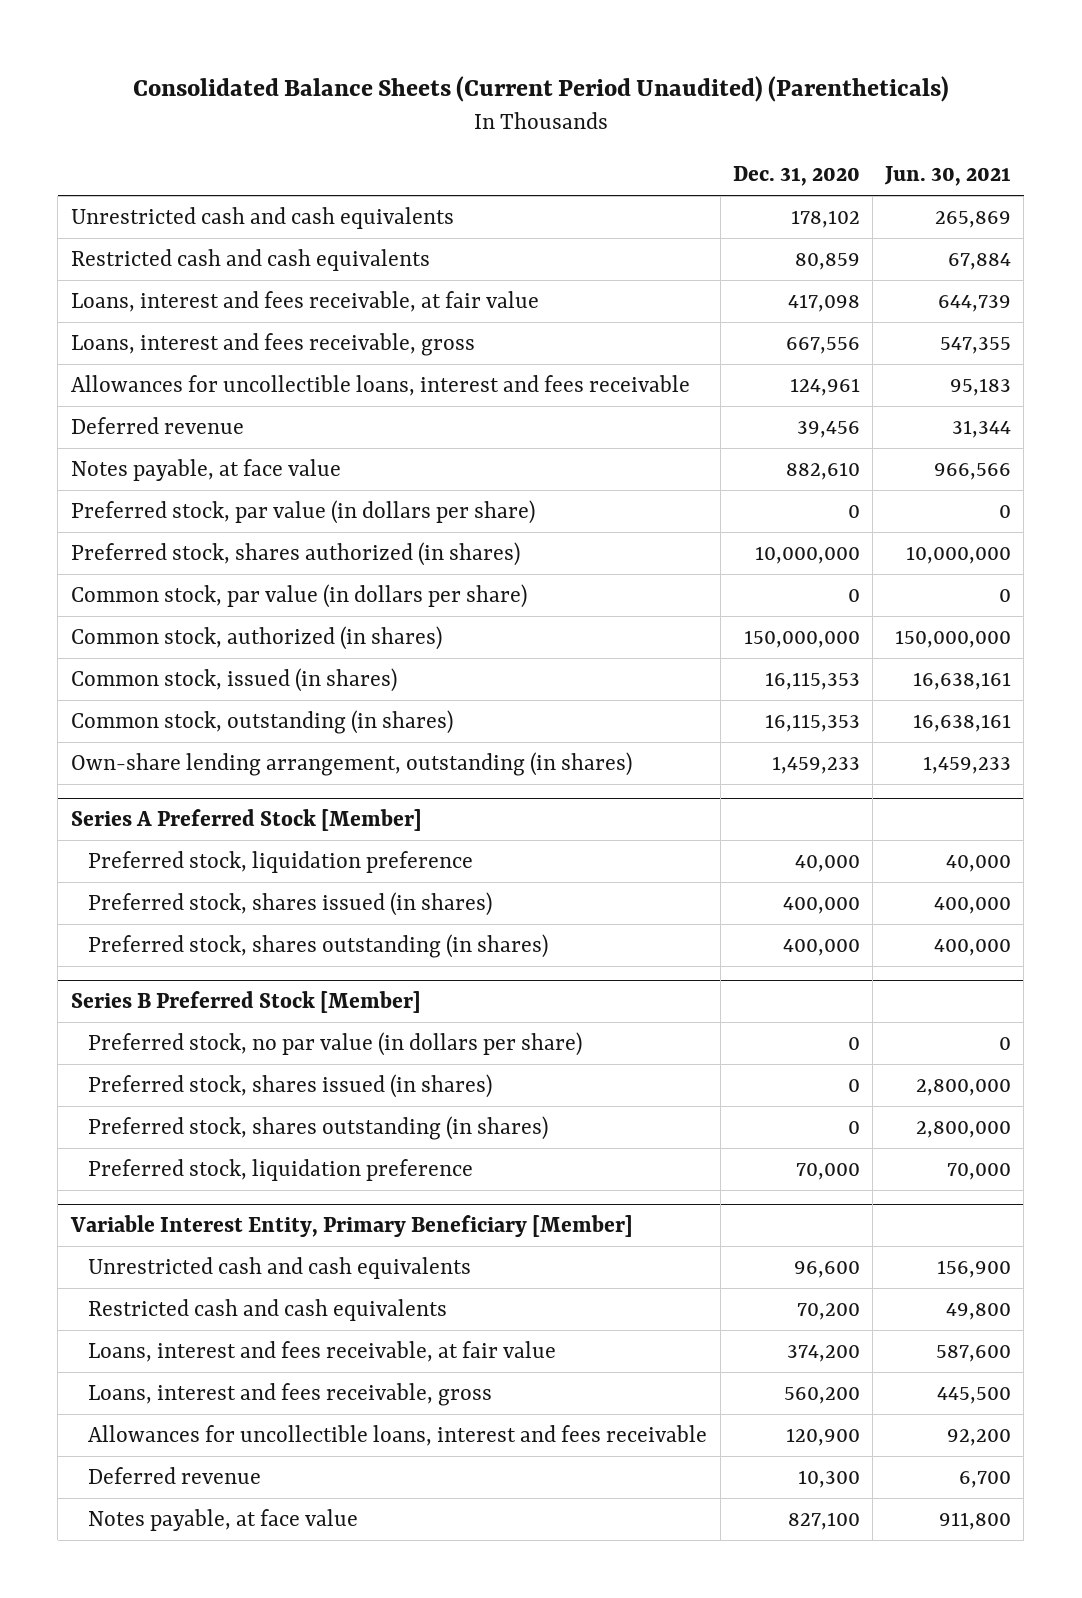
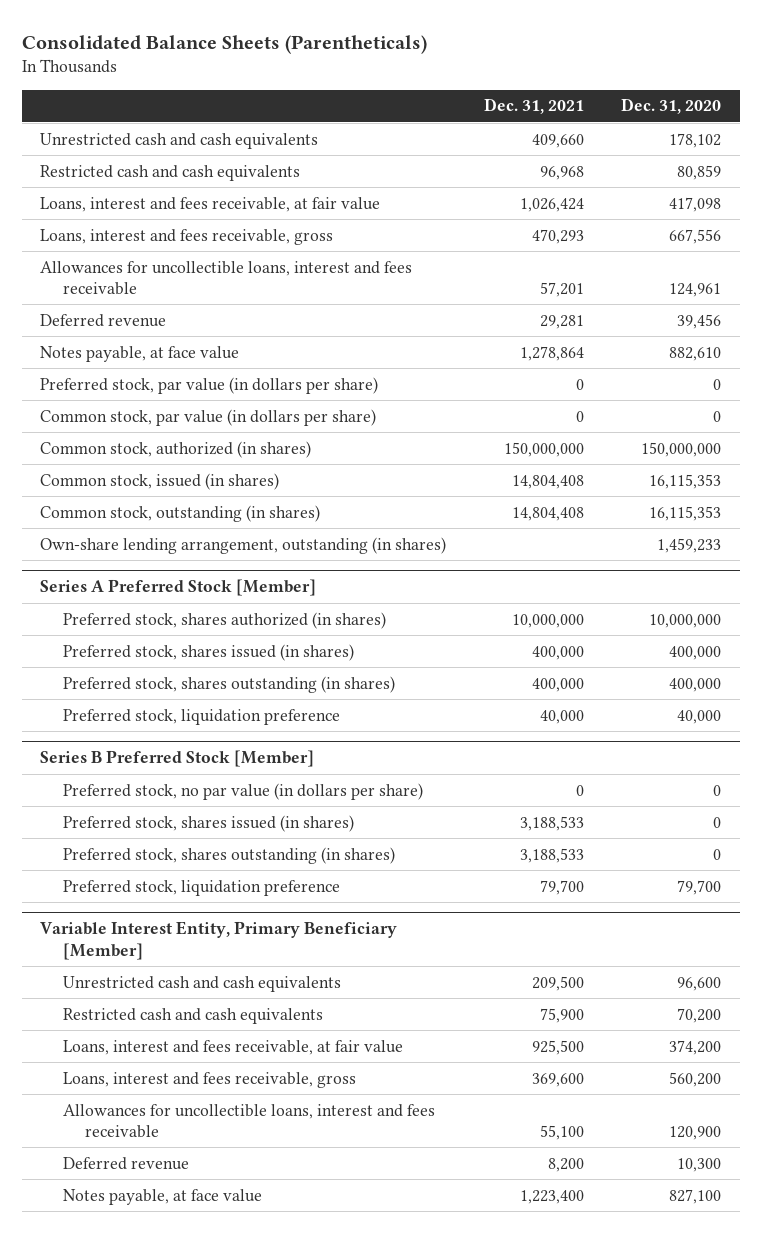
- Consolidated Balance Sheets (Current Period Unaudited) (Parentheticals)
+ Consolidated Balance Sheets (Parentheticals)
- | Dec. 31, 2020 | Jun. 30, 2021
+ | Dec. 31, 2021 | Dec. 31, 2020
- Preferred stock, shares authorized (in shares) | 10,000,000 | 10,000,000
@ Series A Preferred Stock [Member]
+ Preferred stock, shares authorized (in shares) | 10,000,000 | 10,000,000
moved down: Preferred stock, liquidation preference | 40,000 | 40,000
@ Series B Preferred Stock [Member]
- Preferred stock, liquidation preference | 70,000 | 70,000
+ Preferred stock, liquidation preference | 79,700 | 79,700

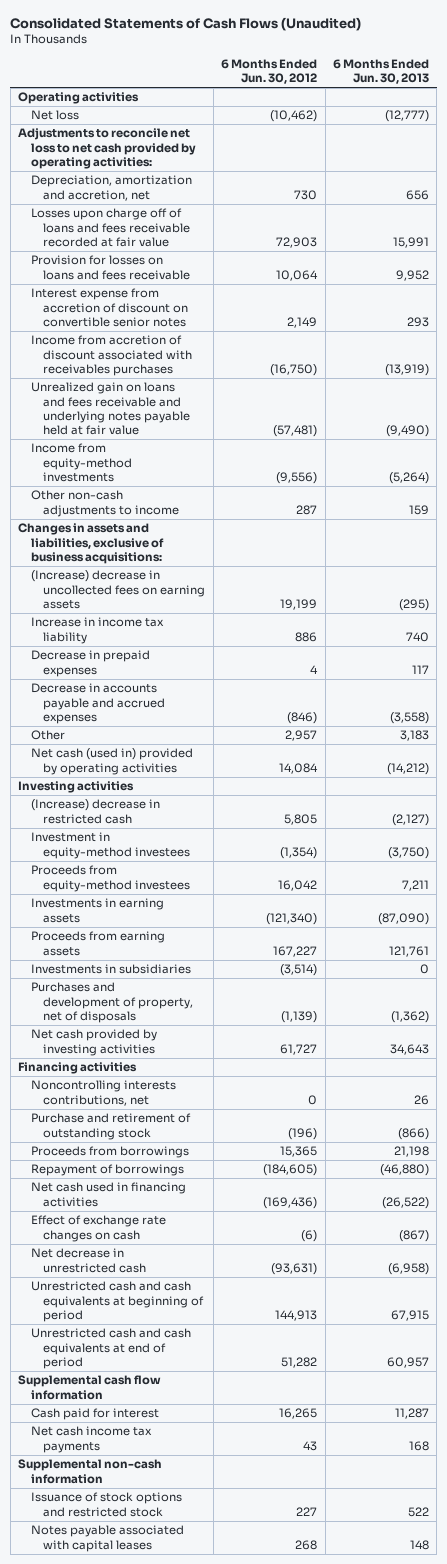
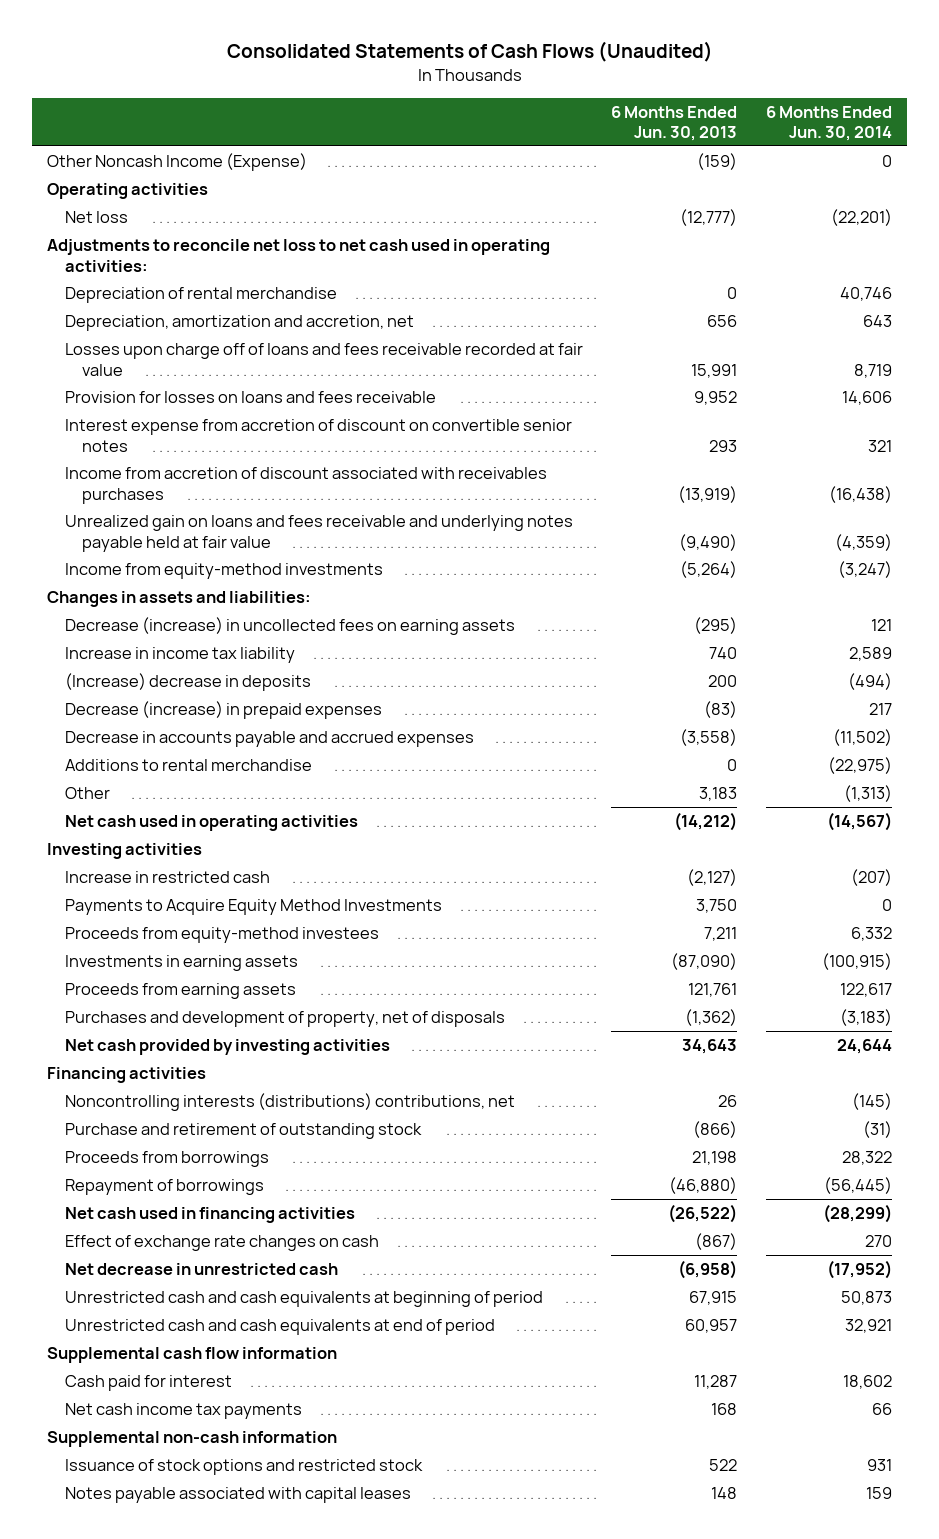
- | 6 Months Ended Jun. 30, 2012 | 6 Months Ended Jun. 30, 2013
+ | 6 Months Ended Jun. 30, 2013 | 6 Months Ended Jun. 30, 2014
+ Other Noncash Income (Expense) | (159) | 0
- Adjustments to reconcile net loss to net cash provided by operating activities:
+ Adjustments to reconcile net loss to net cash used in operating activities:
+ Depreciation of rental merchandise | 0 | 40,746
- Other non-cash adjustments to income | 287 | 159
- Changes in assets and liabilities, exclusive of business acquisitions:
- (Increase) decrease in uncollected fees on earning assets | 19,199 | (295)
+ Changes in assets and liabilities:
+ Decrease (increase) in uncollected fees on earning assets | (295) | 121
- Decrease in prepaid expenses | 4 | 117
+ (Increase) decrease in deposits | 200 | (494)
+ Decrease (increase) in prepaid expenses | (83) | 217
+ Additions to rental merchandise | 0 | (22,975)
- Net cash (used in) provided by operating activities | 14,084 | (14,212)
+ Net cash used in operating activities | (14,212) | (14,567)
- (Increase) decrease in restricted cash | 5,805 | (2,127)
- Investment in equity-method investees | (1,354) | (3,750)
+ Increase in restricted cash | (2,127) | (207)
+ Payments to Acquire Equity Method Investments | 3,750 | 0
- Investments in subsidiaries | (3,514) | 0
- Noncontrolling interests contributions, net | 0 | 26
+ Noncontrolling interests (distributions) contributions, net | 26 | (145)

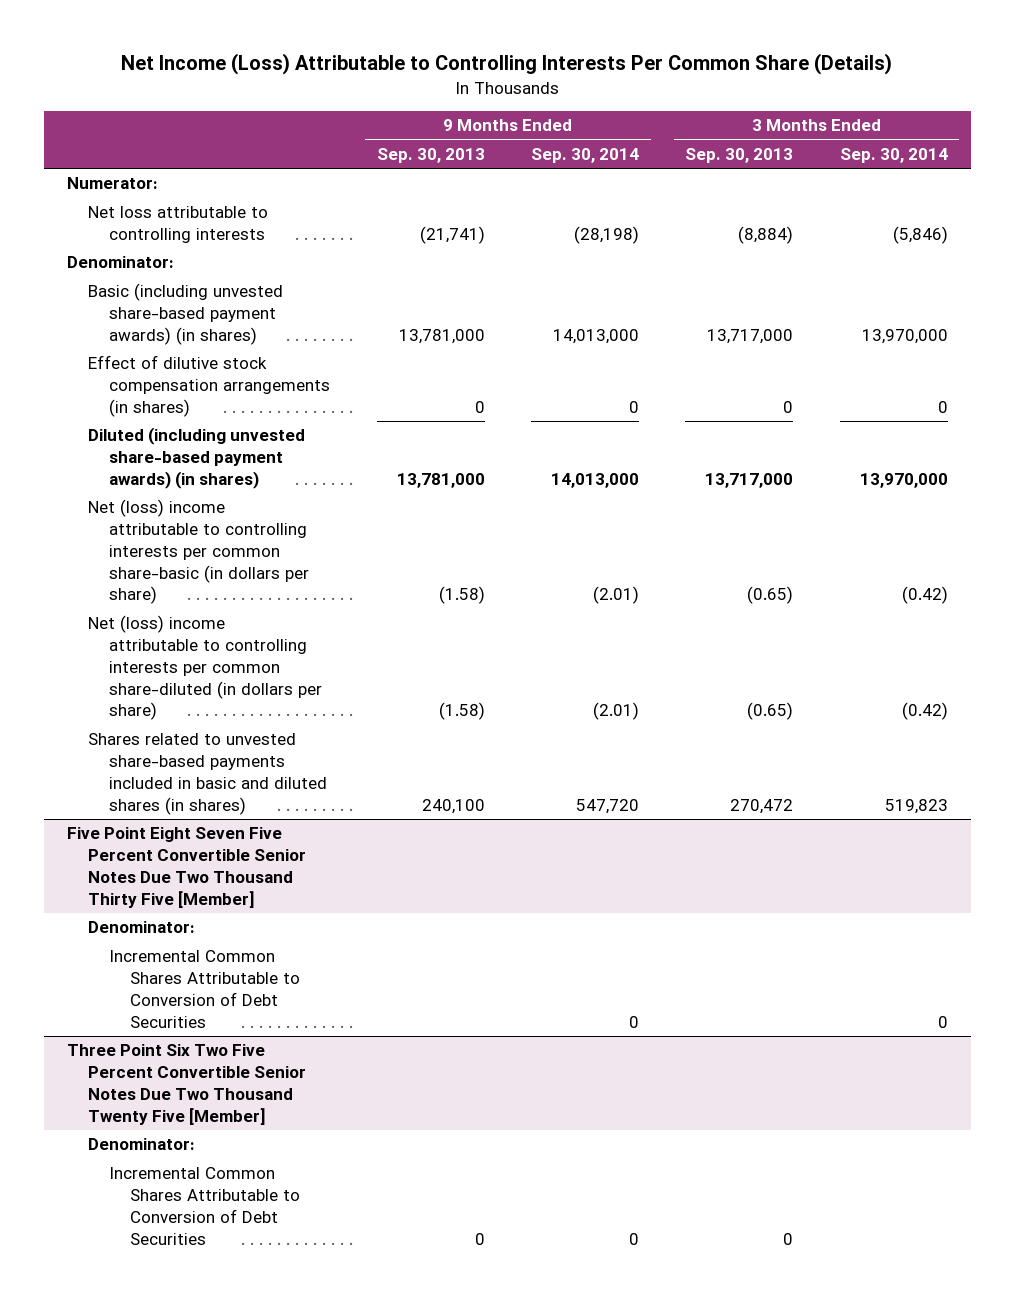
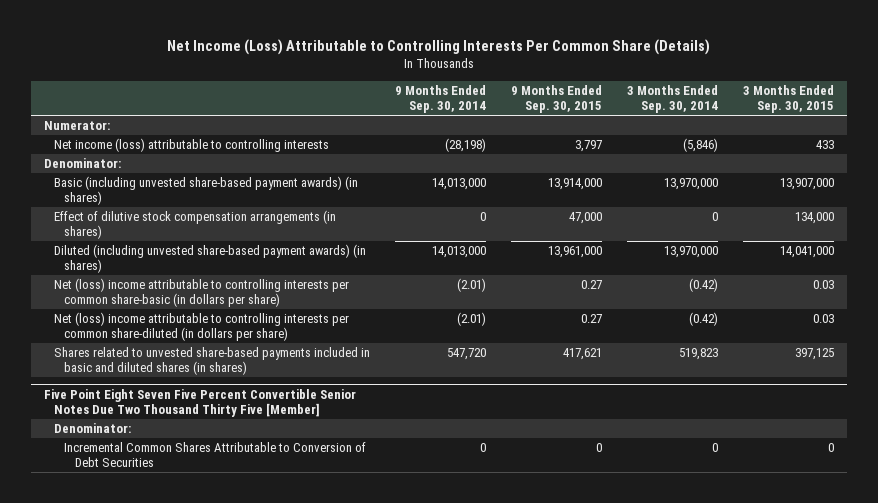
- | 9 Months Ended Sep. 30, 2013 | 9 Months Ended Sep. 30, 2014 | 3 Months Ended Sep. 30, 2013 | 3 Months Ended Sep. 30, 2014
+ | 9 Months Ended Sep. 30, 2014 | 9 Months Ended Sep. 30, 2015 | 3 Months Ended Sep. 30, 2014 | 3 Months Ended Sep. 30, 2015
- Net loss attributable to controlling interests | (21,741) | (28,198) | (8,884) | (5,846)
+ Net income (loss) attributable to controlling interests | (28,198) | 3,797 | (5,846) | 433
- Three Point Six Two Five Percent Convertible Senior Notes Due Two Thousand Twenty Five [Member]
- Denominator:
- Incremental Common Shares Attributable to Conversion of Debt Securities | 0 | 0 | 0 |

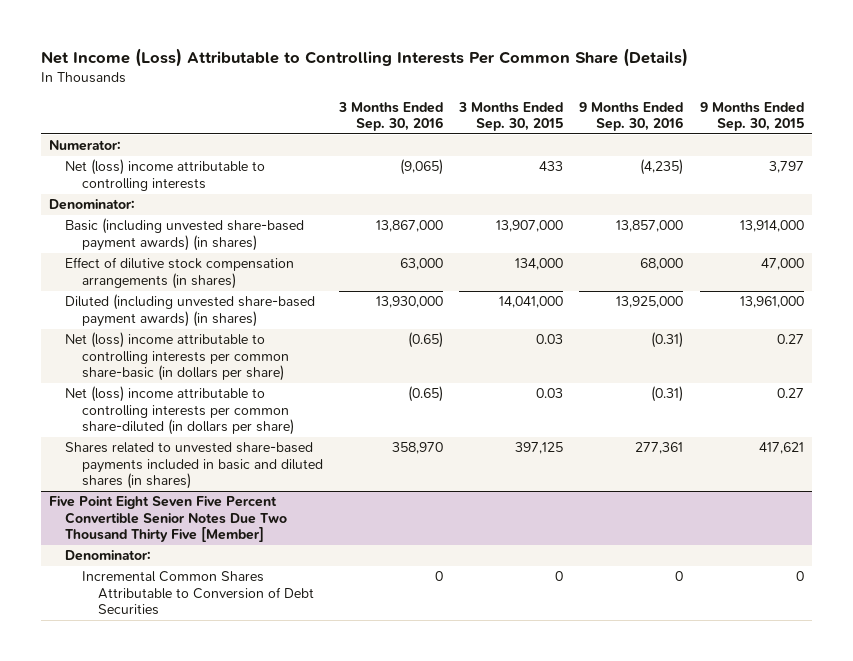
- | 9 Months Ended Sep. 30, 2014 | 9 Months Ended Sep. 30, 2015 | 3 Months Ended Sep. 30, 2014 | 3 Months Ended Sep. 30, 2015
+ | 3 Months Ended Sep. 30, 2016 | 3 Months Ended Sep. 30, 2015 | 9 Months Ended Sep. 30, 2016 | 9 Months Ended Sep. 30, 2015
- Net income (loss) attributable to controlling interests | (28,198) | 3,797 | (5,846) | 433
+ Net (loss) income attributable to controlling interests | (9,065) | 433 | (4,235) | 3,797

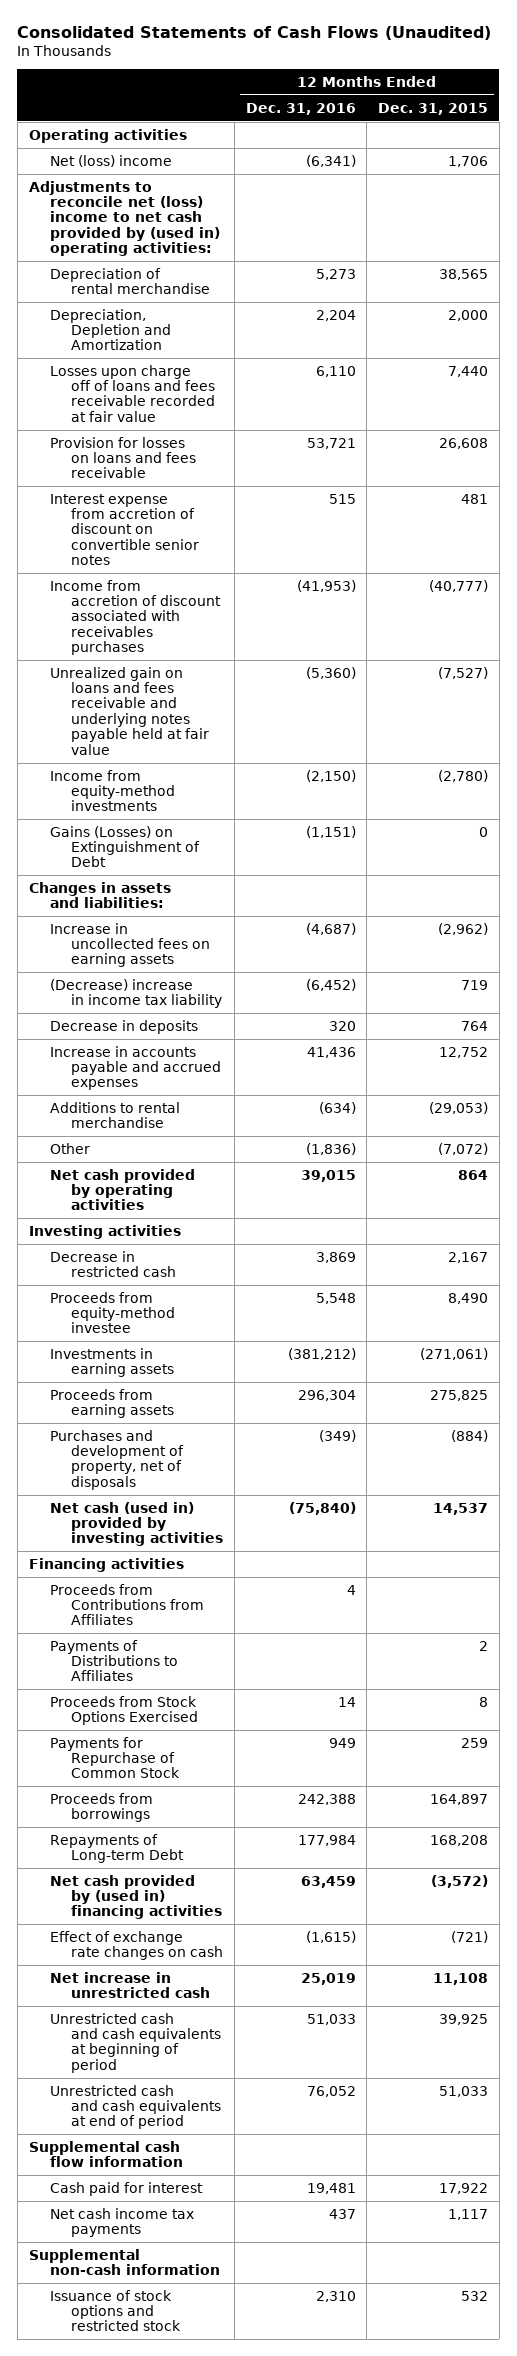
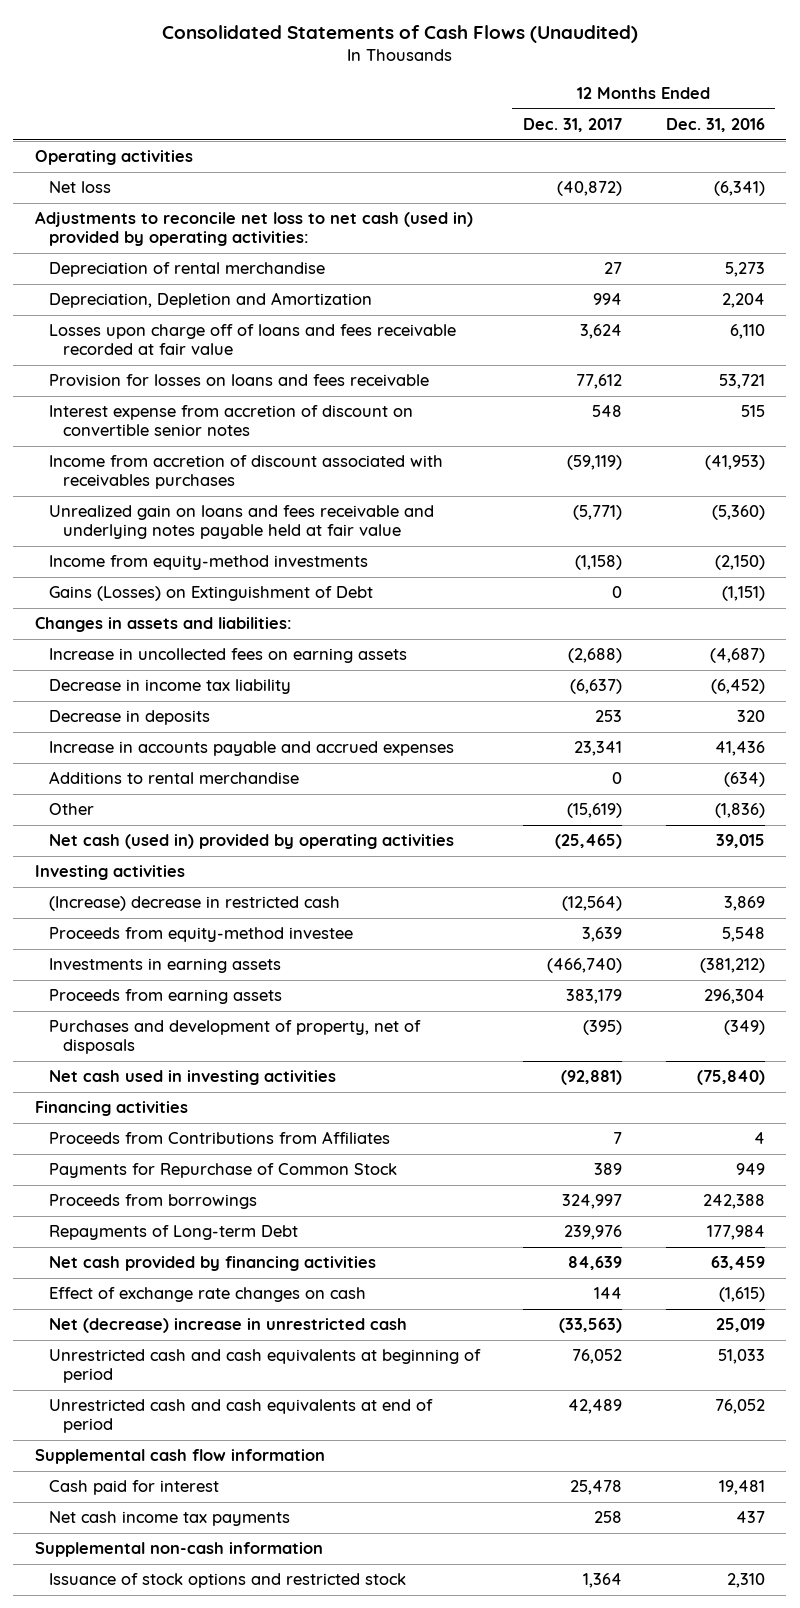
- | 12 Months Ended Dec. 31, 2016 | 12 Months Ended Dec. 31, 2015
+ | 12 Months Ended Dec. 31, 2017 | 12 Months Ended Dec. 31, 2016
- Net (loss) income | (6,341) | 1,706
- Adjustments to reconcile net (loss) income to net cash provided by (used in) operating activities:
+ Net loss | (40,872) | (6,341)
+ Adjustments to reconcile net loss to net cash (used in) provided by operating activities:
- (Decrease) increase in income tax liability | (6,452) | 719
+ Decrease in income tax liability | (6,637) | (6,452)
- Net cash provided by operating activities | 39,015 | 864
+ Net cash (used in) provided by operating activities | (25,465) | 39,015
- Decrease in restricted cash | 3,869 | 2,167
+ (Increase) decrease in restricted cash | (12,564) | 3,869
- Net cash (used in) provided by investing activities | (75,840) | 14,537
+ Net cash used in investing activities | (92,881) | (75,840)
- Payments of Distributions to Affiliates | | 2
- Proceeds from Stock Options Exercised | 14 | 8
- Net cash provided by (used in) financing activities | 63,459 | (3,572)
+ Net cash provided by financing activities | 84,639 | 63,459
- Net increase in unrestricted cash | 25,019 | 11,108
+ Net (decrease) increase in unrestricted cash | (33,563) | 25,019

